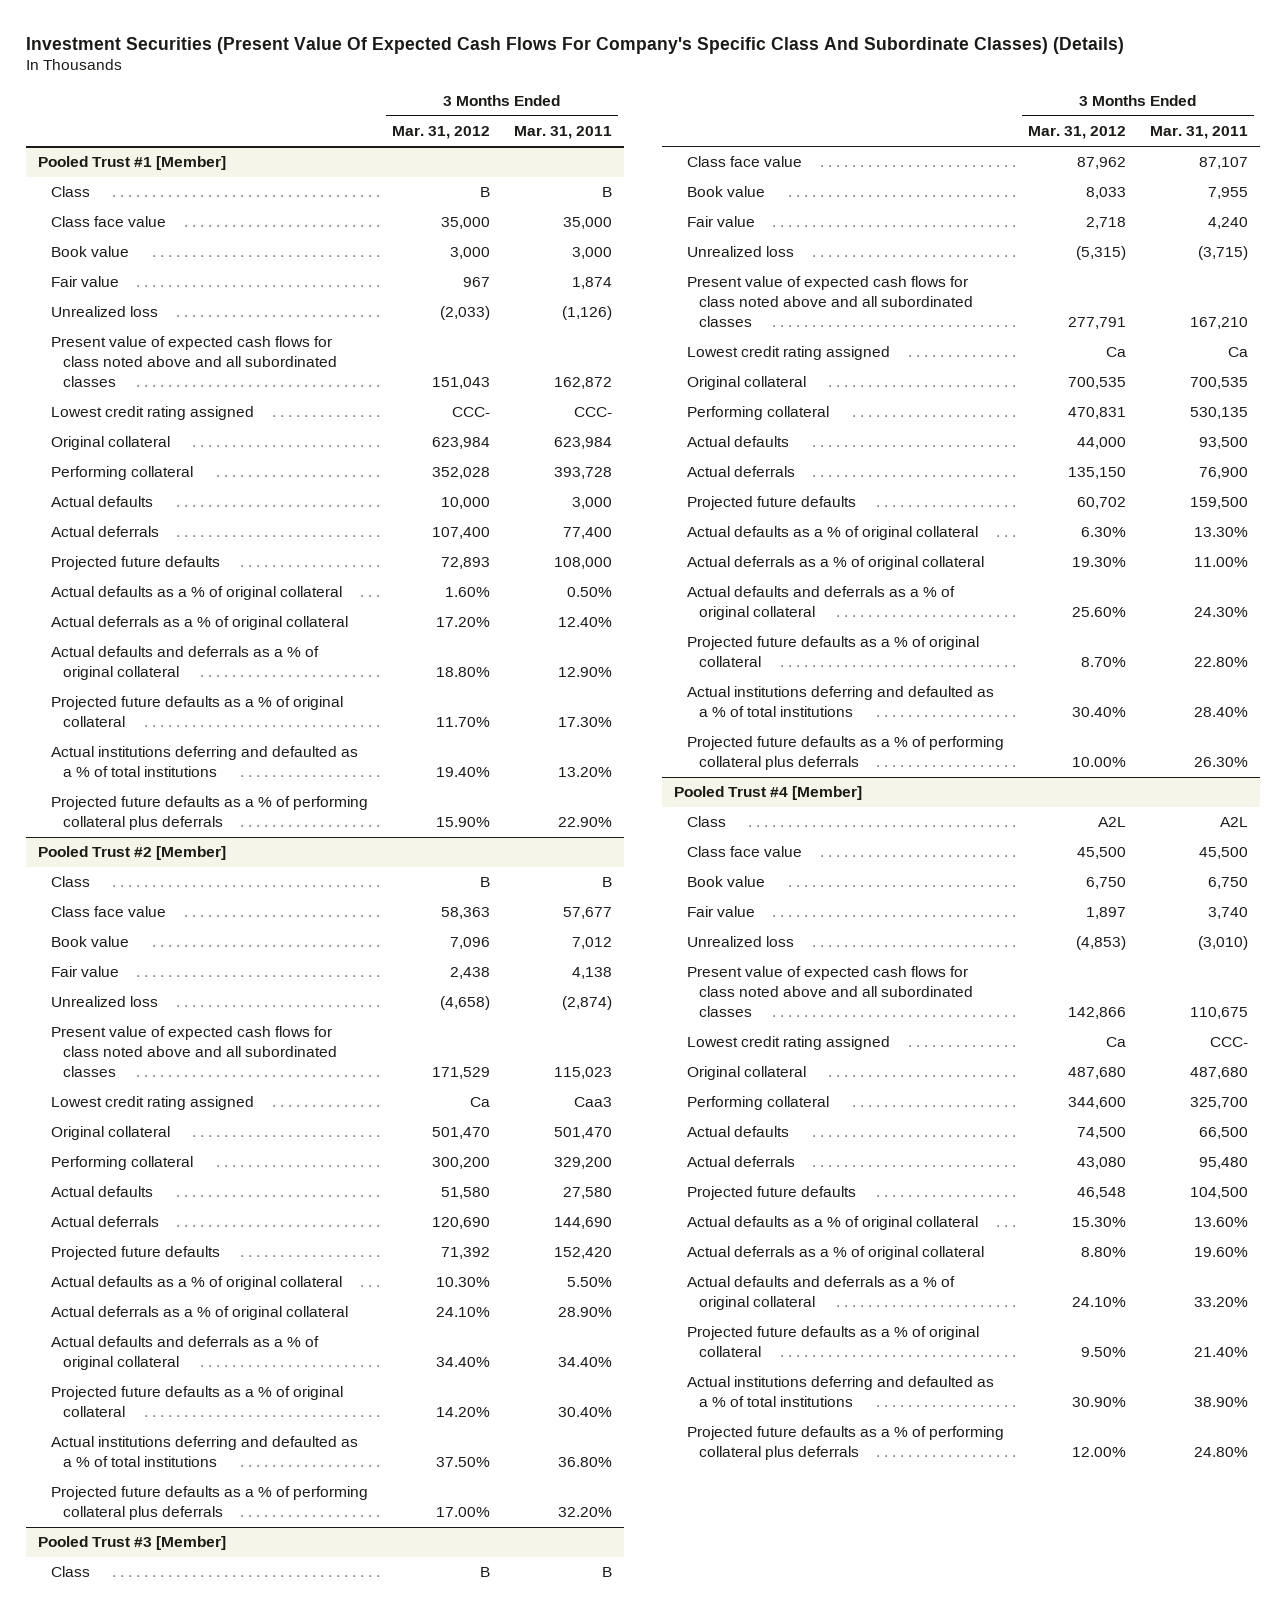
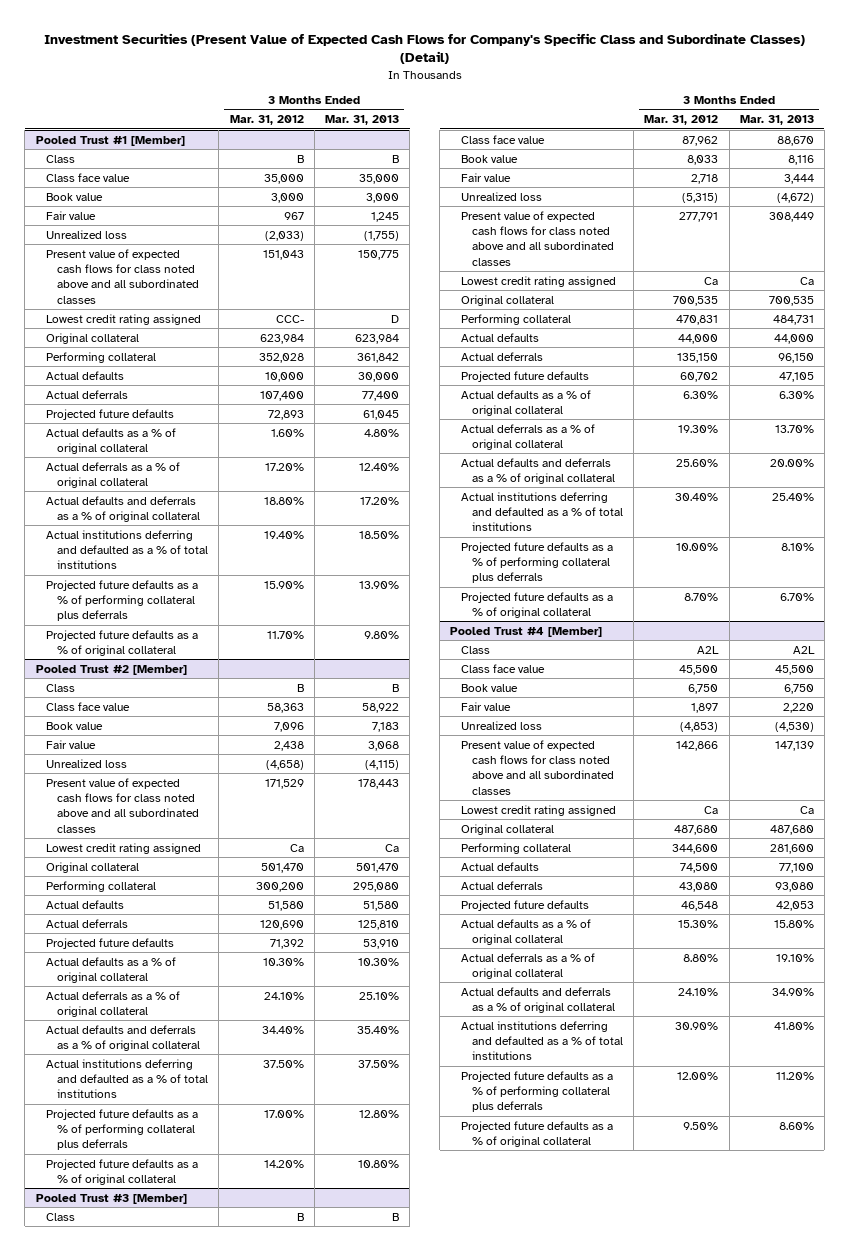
- Investment Securities (Present Value Of Expected Cash Flows For Company's Specific Class And Subordinate Classes) (Details)
+ Investment Securities (Present Value of Expected Cash Flows for Company's Specific Class and Subordinate Classes) (Detail)
- | 3 Months Ended Mar. 31, 2012 | 3 Months Ended Mar. 31, 2011
+ | 3 Months Ended Mar. 31, 2012 | 3 Months Ended Mar. 31, 2013
@ Pooled Trust #1 [Member]
moved down: Projected future defaults as a % of original collateral | 11.70% | 9.80%
@ Pooled Trust #2 [Member]
moved down: Projected future defaults as a % of original collateral | 14.20% | 10.80%
@ Pooled Trust #3 [Member]
moved down: Projected future defaults as a % of original collateral | 8.70% | 6.70%
@ Pooled Trust #4 [Member]
moved down: Projected future defaults as a % of original collateral | 9.50% | 8.60%

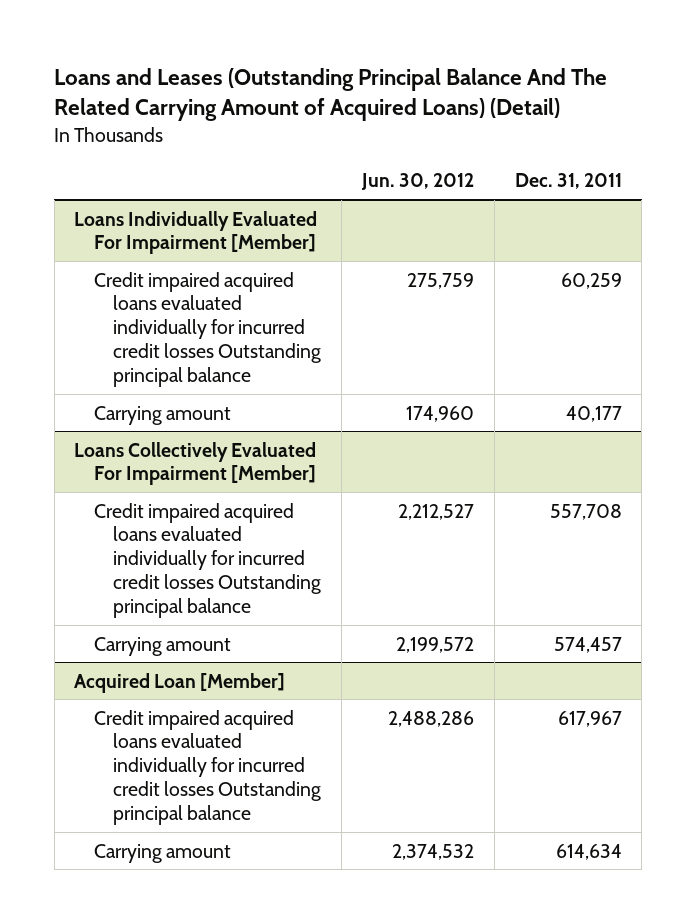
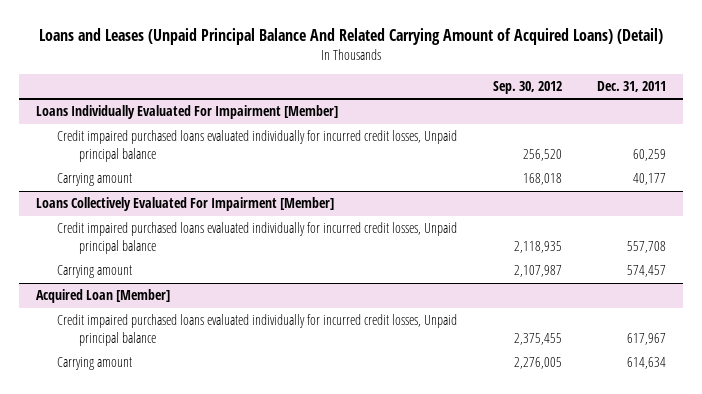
- Loans and Leases (Outstanding Principal Balance And The Related Carrying Amount of Acquired Loans) (Detail)
+ Loans and Leases (Unpaid Principal Balance And Related Carrying Amount of Acquired Loans) (Detail)
- | Jun. 30, 2012 | Dec. 31, 2011
+ | Sep. 30, 2012 | Dec. 31, 2011
@ Loans Individually Evaluated For Impairment [Member]
- Credit impaired acquired loans evaluated individually for incurred credit losses Outstanding principal balance | 275,759 | 60,259
+ Credit impaired purchased loans evaluated individually for incurred credit losses, Unpaid principal balance | 256,520 | 60,259
@ Loans Collectively Evaluated For Impairment [Member]
- Credit impaired acquired loans evaluated individually for incurred credit losses Outstanding principal balance | 2,212,527 | 557,708
+ Credit impaired purchased loans evaluated individually for incurred credit losses, Unpaid principal balance | 2,118,935 | 557,708
@ Acquired Loan [Member]
- Credit impaired acquired loans evaluated individually for incurred credit losses Outstanding principal balance | 2,488,286 | 617,967
+ Credit impaired purchased loans evaluated individually for incurred credit losses, Unpaid principal balance | 2,375,455 | 617,967

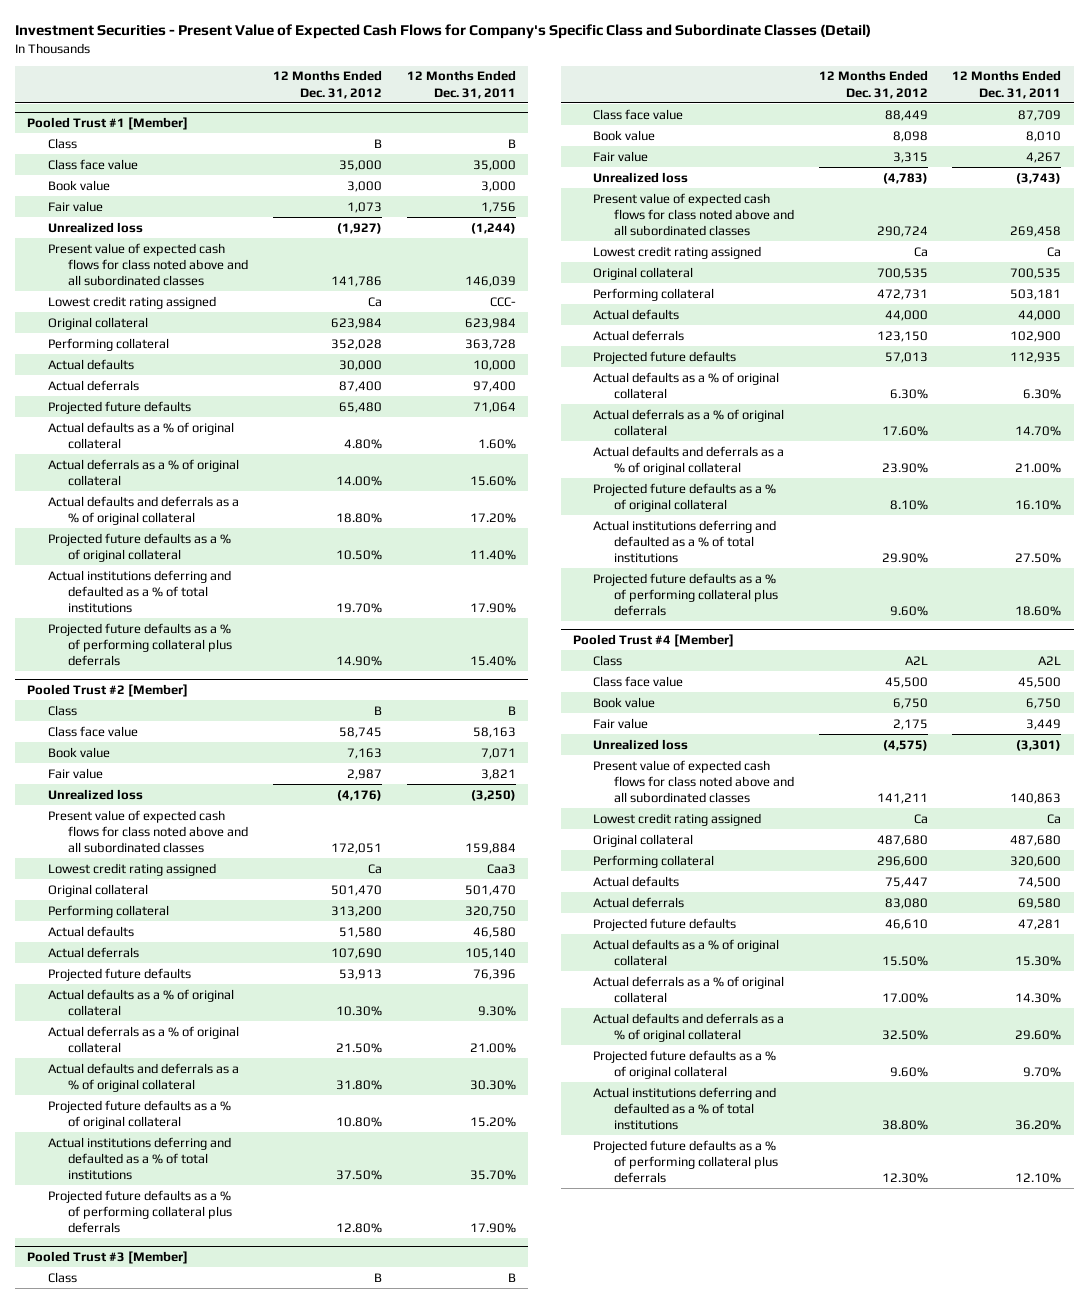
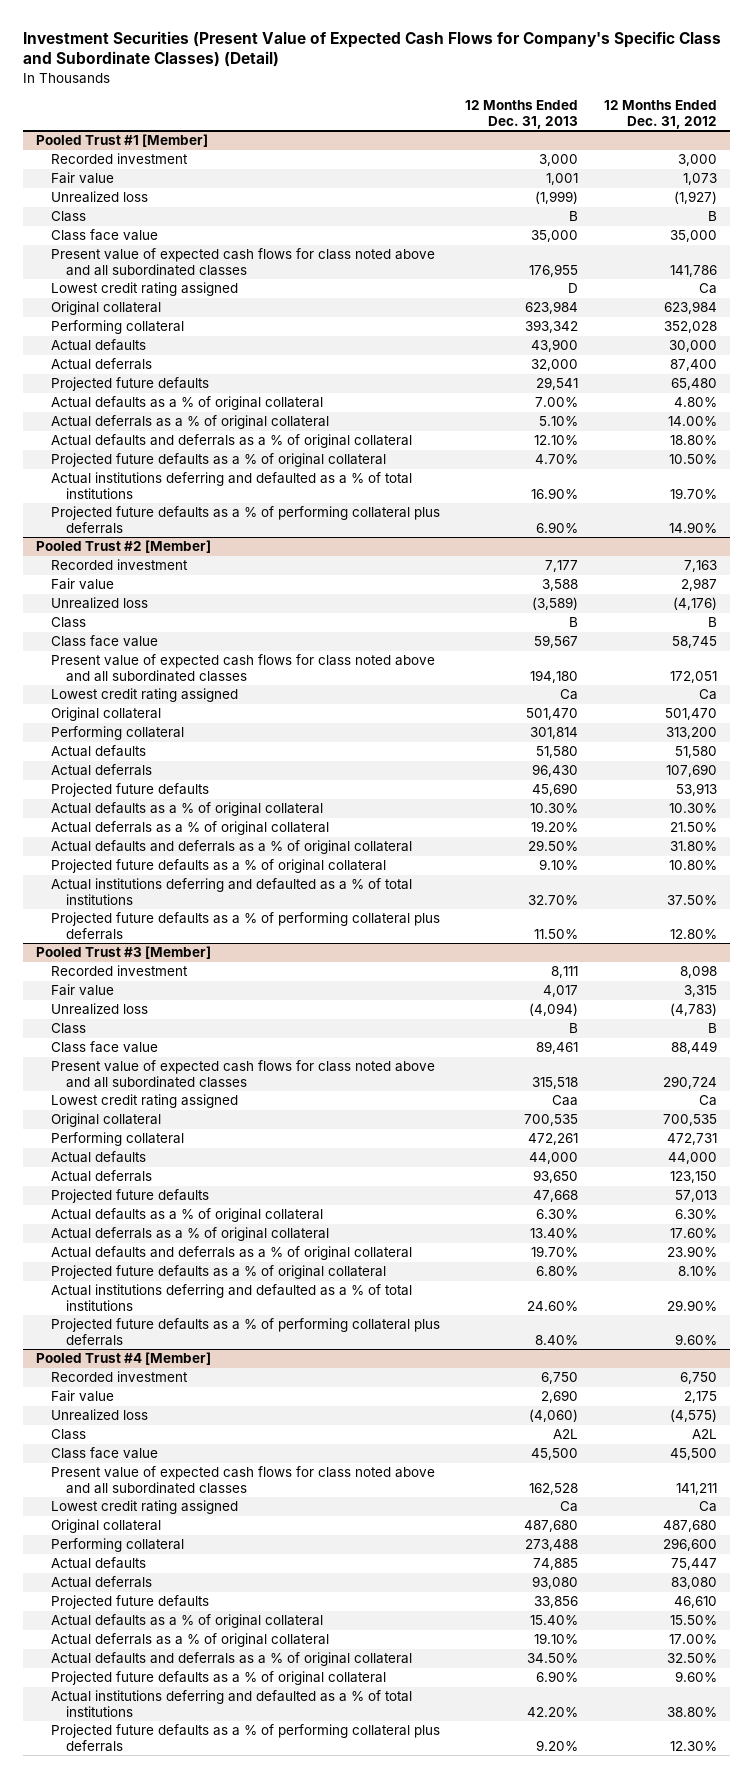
- Investment Securities - Present Value of Expected Cash Flows for Company's Specific Class and Subordinate Classes (Detail)
+ Investment Securities (Present Value of Expected Cash Flows for Company's Specific Class and Subordinate Classes) (Detail)
- | 12 Months Ended Dec. 31, 2012 | 12 Months Ended Dec. 31, 2011
+ | 12 Months Ended Dec. 31, 2013 | 12 Months Ended Dec. 31, 2012
@ Pooled Trust #1 [Member]
- Book value | 3,000 | 3,000
+ Recorded investment | 3,000 | 3,000
moved down: Class | B | B
moved down: Class face value | 35,000 | 35,000
@ Pooled Trust #2 [Member]
- Book value | 7,163 | 7,071
+ Recorded investment | 7,177 | 7,163
moved down: Class | B | B
moved down: Class face value | 59,567 | 58,745
@ Pooled Trust #3 [Member]
- Book value | 8,098 | 8,010
+ Recorded investment | 8,111 | 8,098
moved down: Class | B | B
moved down: Class face value | 89,461 | 88,449
@ Pooled Trust #4 [Member]
- Book value | 6,750 | 6,750
+ Recorded investment | 6,750 | 6,750
moved down: Class | A2L | A2L
moved down: Class face value | 45,500 | 45,500

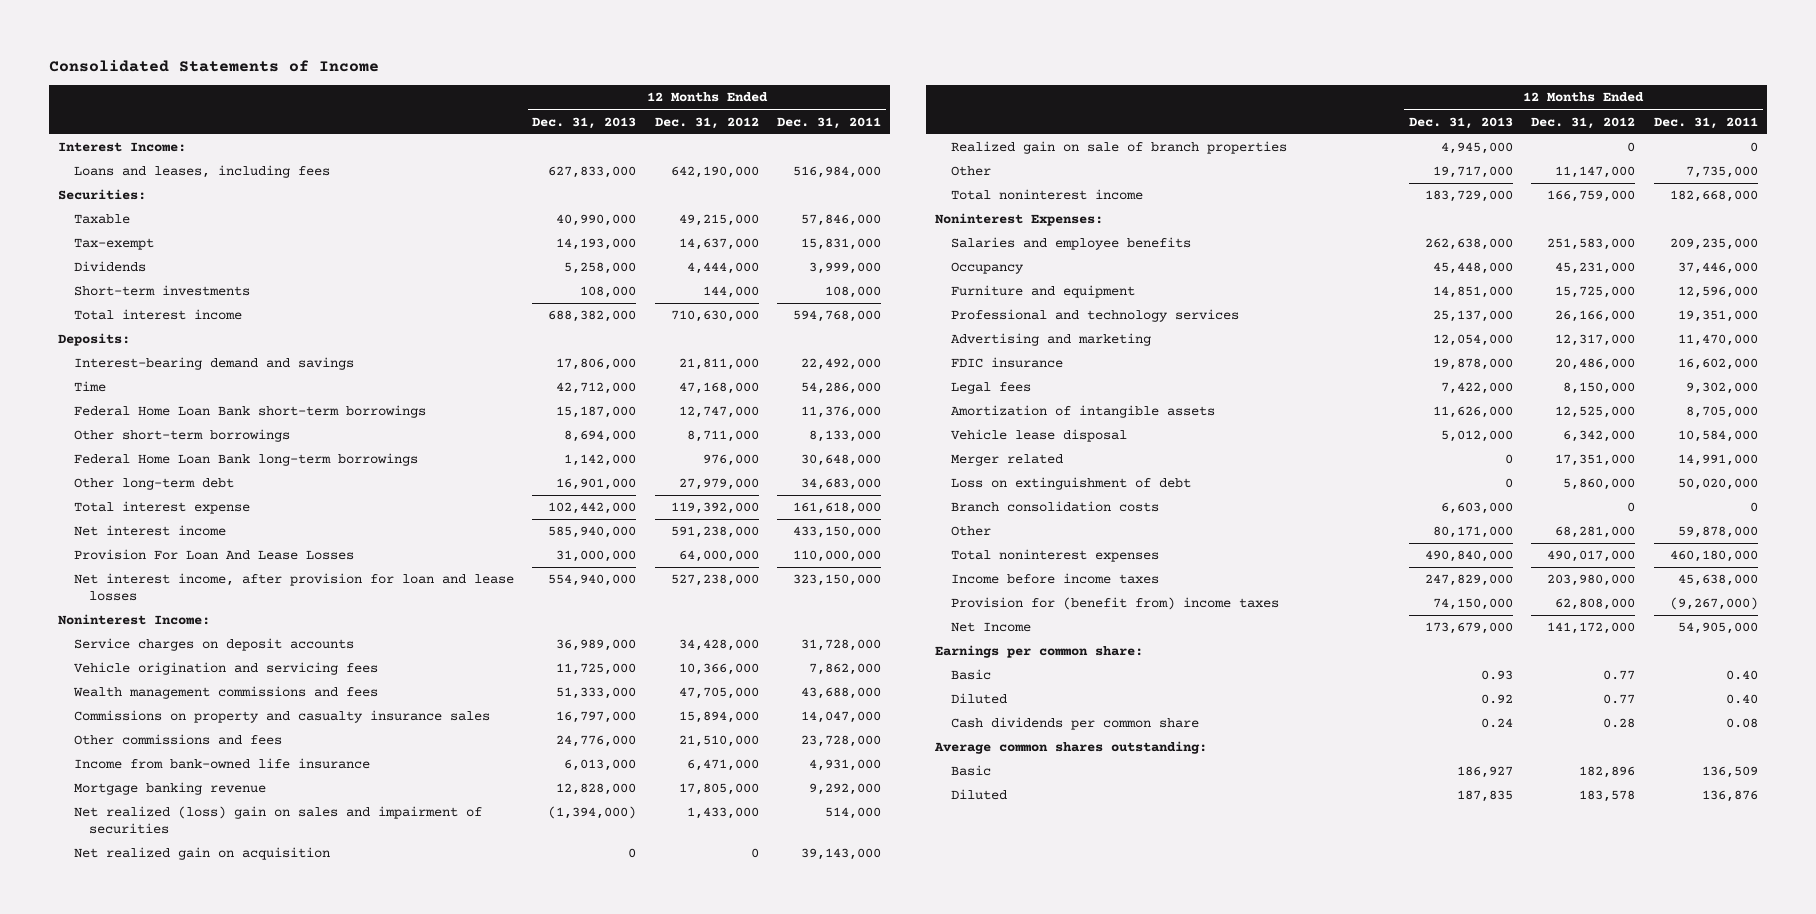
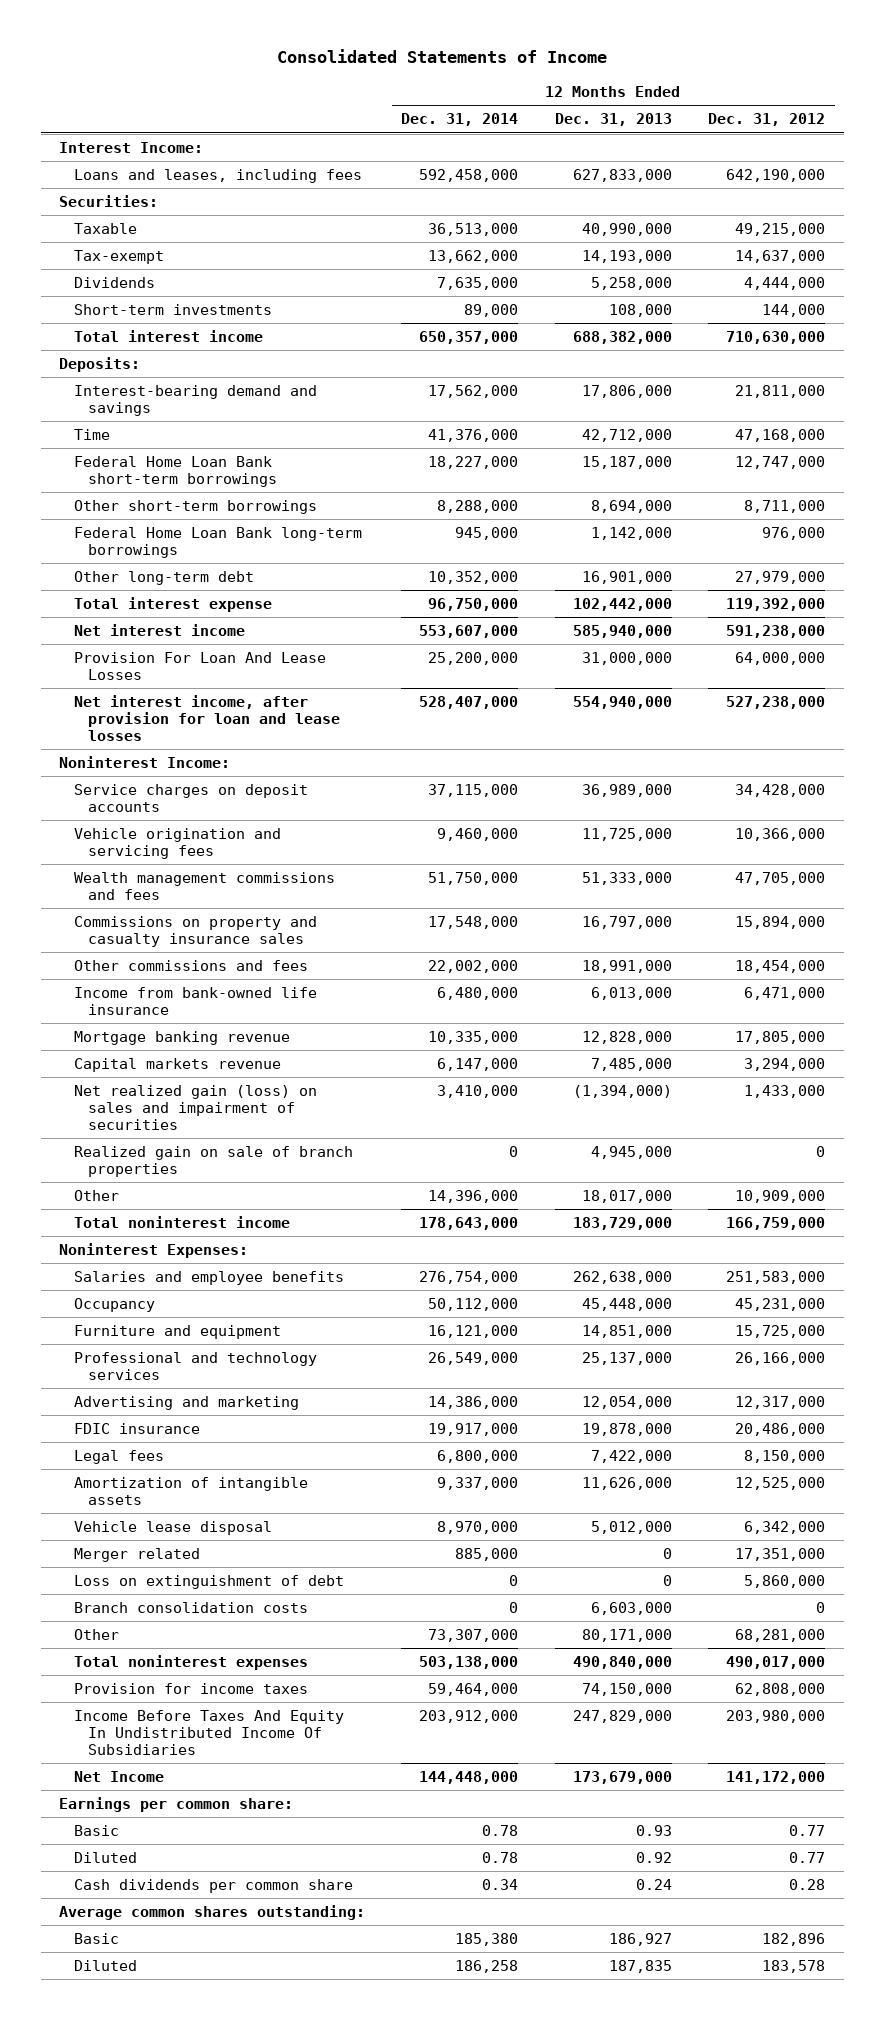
- | 12 Months Ended Dec. 31, 2013 | 12 Months Ended Dec. 31, 2012 | 12 Months Ended Dec. 31, 2011
+ | 12 Months Ended Dec. 31, 2014 | 12 Months Ended Dec. 31, 2013 | 12 Months Ended Dec. 31, 2012
- Other commissions and fees | 24,776,000 | 21,510,000 | 23,728,000
+ Other commissions and fees | 22,002,000 | 18,991,000 | 18,454,000
- Net realized (loss) gain on sales and impairment of securities | (1,394,000) | 1,433,000 | 514,000
- Net realized gain on acquisition | 0 | 0 | 39,143,000
+ Capital markets revenue | 6,147,000 | 7,485,000 | 3,294,000
+ Net realized gain (loss) on sales and impairment of securities | 3,410,000 | (1,394,000) | 1,433,000
- Other | 19,717,000 | 11,147,000 | 7,735,000
+ Other | 14,396,000 | 18,017,000 | 10,909,000
- Income before income taxes | 247,829,000 | 203,980,000 | 45,638,000
- Provision for (benefit from) income taxes | 74,150,000 | 62,808,000 | (9,267,000)
+ Provision for income taxes | 59,464,000 | 74,150,000 | 62,808,000
+ Income Before Taxes And Equity In Undistributed Income Of Subsidiaries | 203,912,000 | 247,829,000 | 203,980,000

